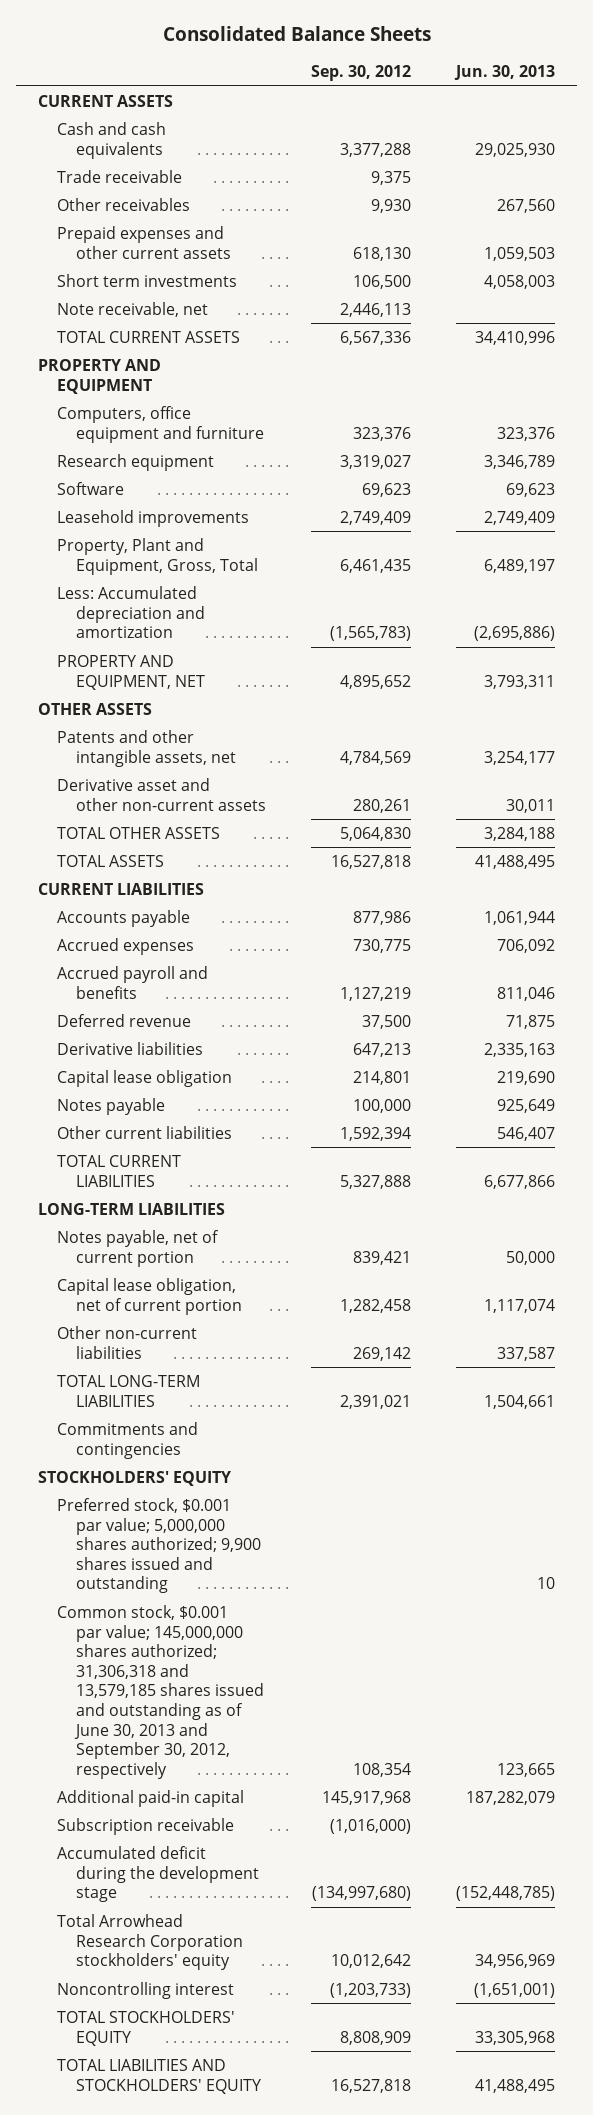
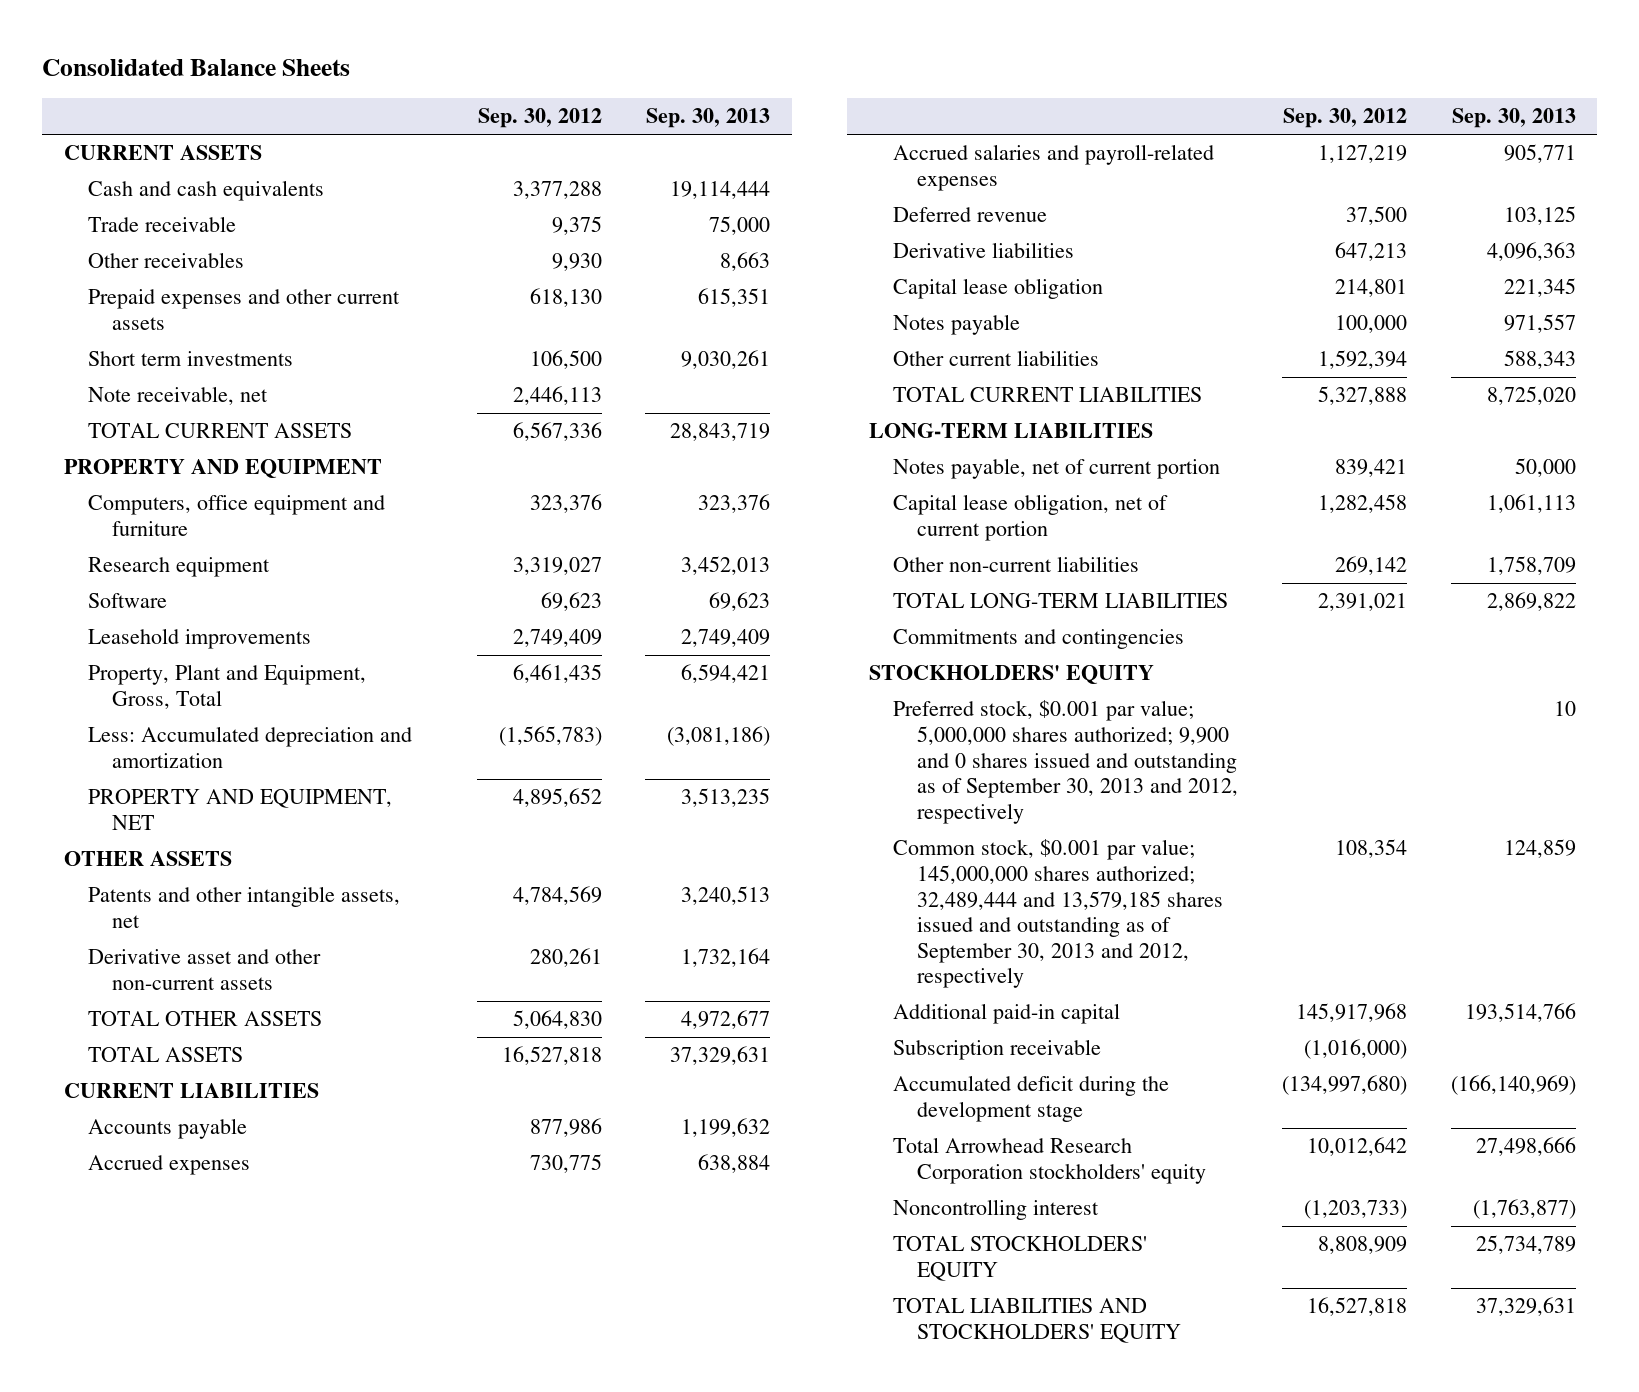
- | Sep. 30, 2012 | Jun. 30, 2013
+ | Sep. 30, 2012 | Sep. 30, 2013
- Accrued payroll and benefits | 1,127,219 | 811,046
+ Accrued salaries and payroll-related expenses | 1,127,219 | 905,771
- Preferred stock, $0.001 par value; 5,000,000 shares authorized; 9,900 shares issued and outstanding | | 10
- Common stock, $0.001 par value; 145,000,000 shares authorized; 31,306,318 and 13,579,185 shares issued and outstanding as of June 30, 2013 and September 30, 2012, respectively | 108,354 | 123,665
+ Preferred stock, $0.001 par value; 5,000,000 shares authorized; 9,900 and 0 shares issued and outstanding as of September 30, 2013 and 2012, respectively | | 10
+ Common stock, $0.001 par value; 145,000,000 shares authorized; 32,489,444 and 13,579,185 shares issued and outstanding as of September 30, 2013 and 2012, respectively | 108,354 | 124,859

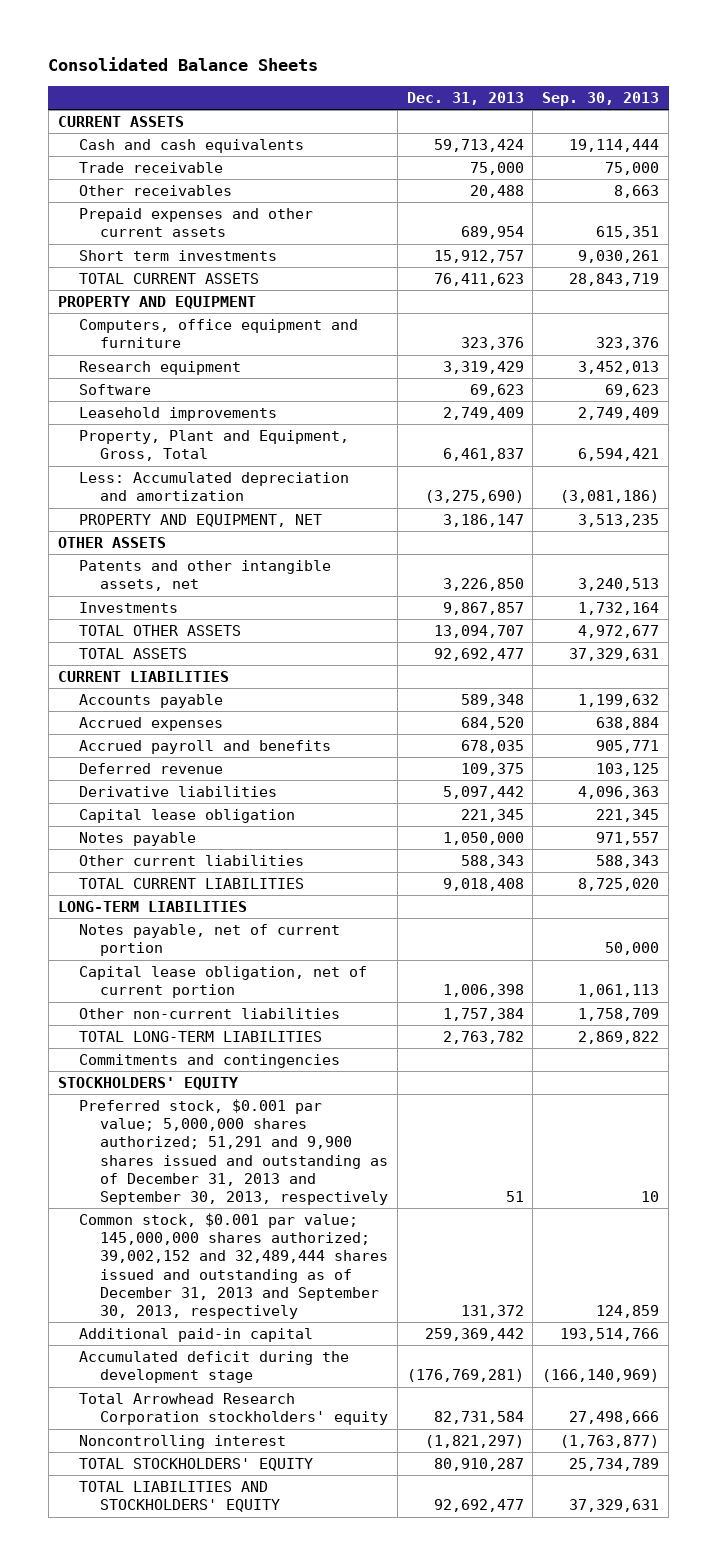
- | Sep. 30, 2012 | Sep. 30, 2013
+ | Dec. 31, 2013 | Sep. 30, 2013
- Note receivable, net | 2,446,113 |
- Derivative asset and other non-current assets | 280,261 | 1,732,164
+ Investments | 9,867,857 | 1,732,164
- Accrued salaries and payroll-related expenses | 1,127,219 | 905,771
+ Accrued payroll and benefits | 678,035 | 905,771
- Preferred stock, $0.001 par value; 5,000,000 shares authorized; 9,900 and 0 shares issued and outstanding as of September 30, 2013 and 2012, respectively | | 10
- Common stock, $0.001 par value; 145,000,000 shares authorized; 32,489,444 and 13,579,185 shares issued and outstanding as of September 30, 2013 and 2012, respectively | 108,354 | 124,859
+ Preferred stock, $0.001 par value; 5,000,000 shares authorized; 51,291 and 9,900 shares issued and outstanding as of December 31, 2013 and September 30, 2013, respectively | 51 | 10
+ Common stock, $0.001 par value; 145,000,000 shares authorized; 39,002,152 and 32,489,444 shares issued and outstanding as of December 31, 2013 and September 30, 2013, respectively | 131,372 | 124,859
- Subscription receivable | (1,016,000) |

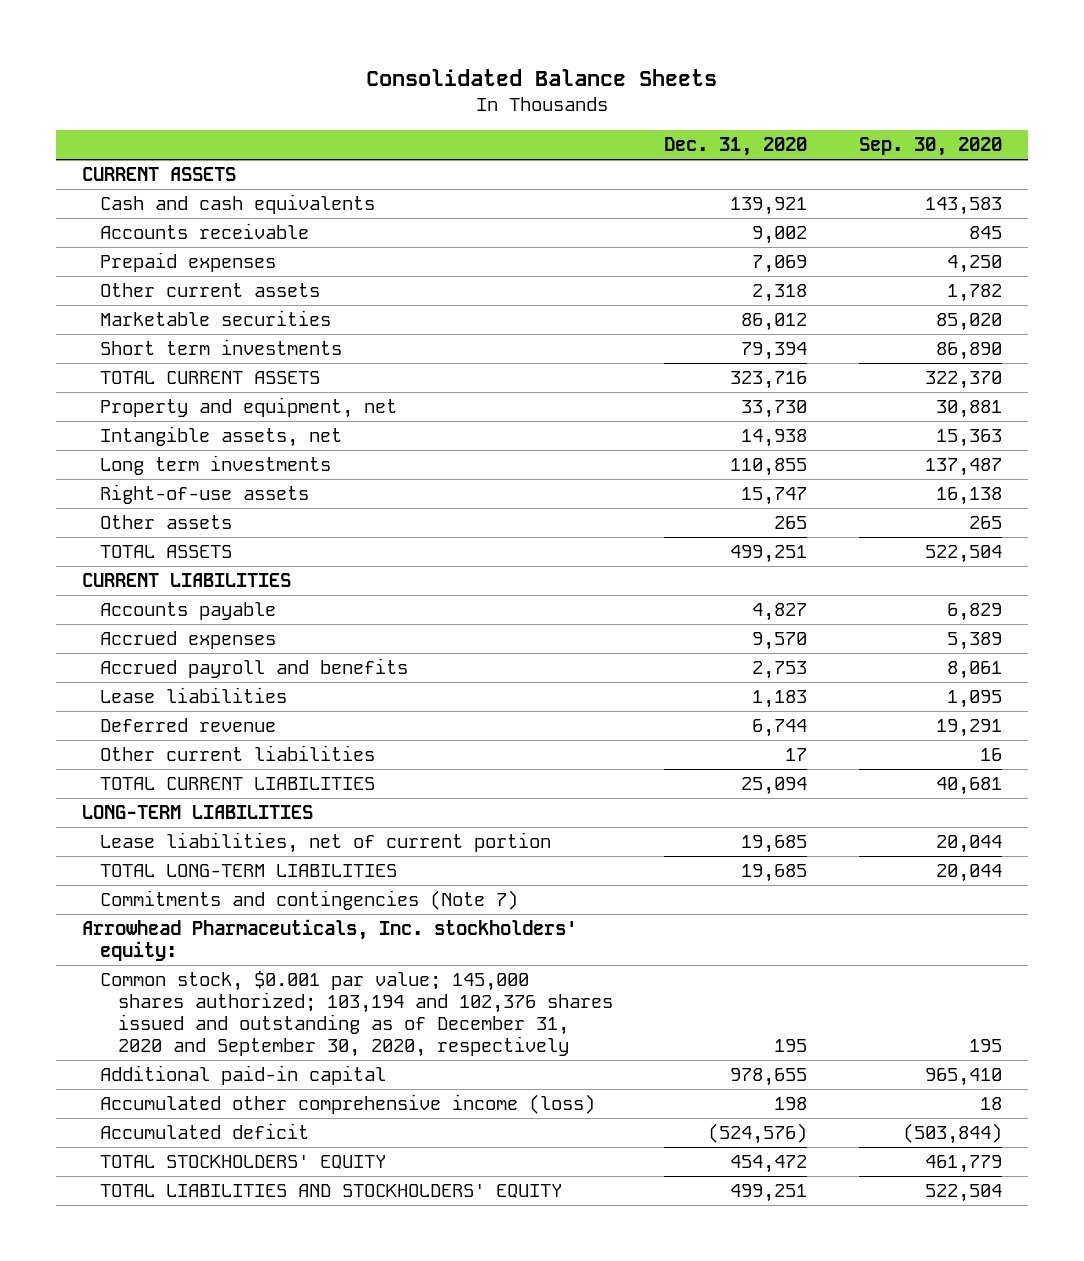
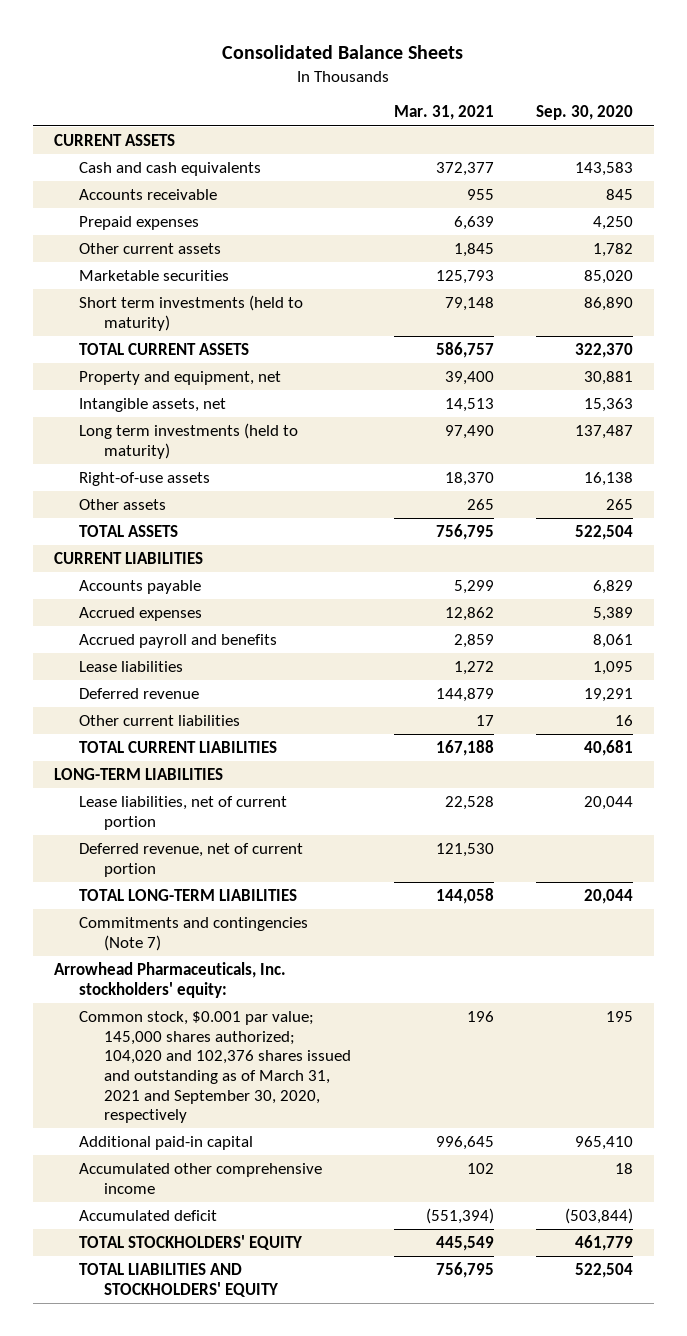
- | Dec. 31, 2020 | Sep. 30, 2020
+ | Mar. 31, 2021 | Sep. 30, 2020
- Short term investments | 79,394 | 86,890
+ Short term investments (held to maturity) | 79,148 | 86,890
- Long term investments | 110,855 | 137,487
+ Long term investments (held to maturity) | 97,490 | 137,487
+ Deferred revenue, net of current portion | 121,530 |
- Common stock, $0.001 par value; 145,000 shares authorized; 103,194 and 102,376 shares issued and outstanding as of December 31, 2020 and September 30, 2020, respectively | 195 | 195
+ Common stock, $0.001 par value; 145,000 shares authorized; 104,020 and 102,376 shares issued and outstanding as of March 31, 2021 and September 30, 2020, respectively | 196 | 195
- Accumulated other comprehensive income (loss) | 198 | 18
+ Accumulated other comprehensive income | 102 | 18

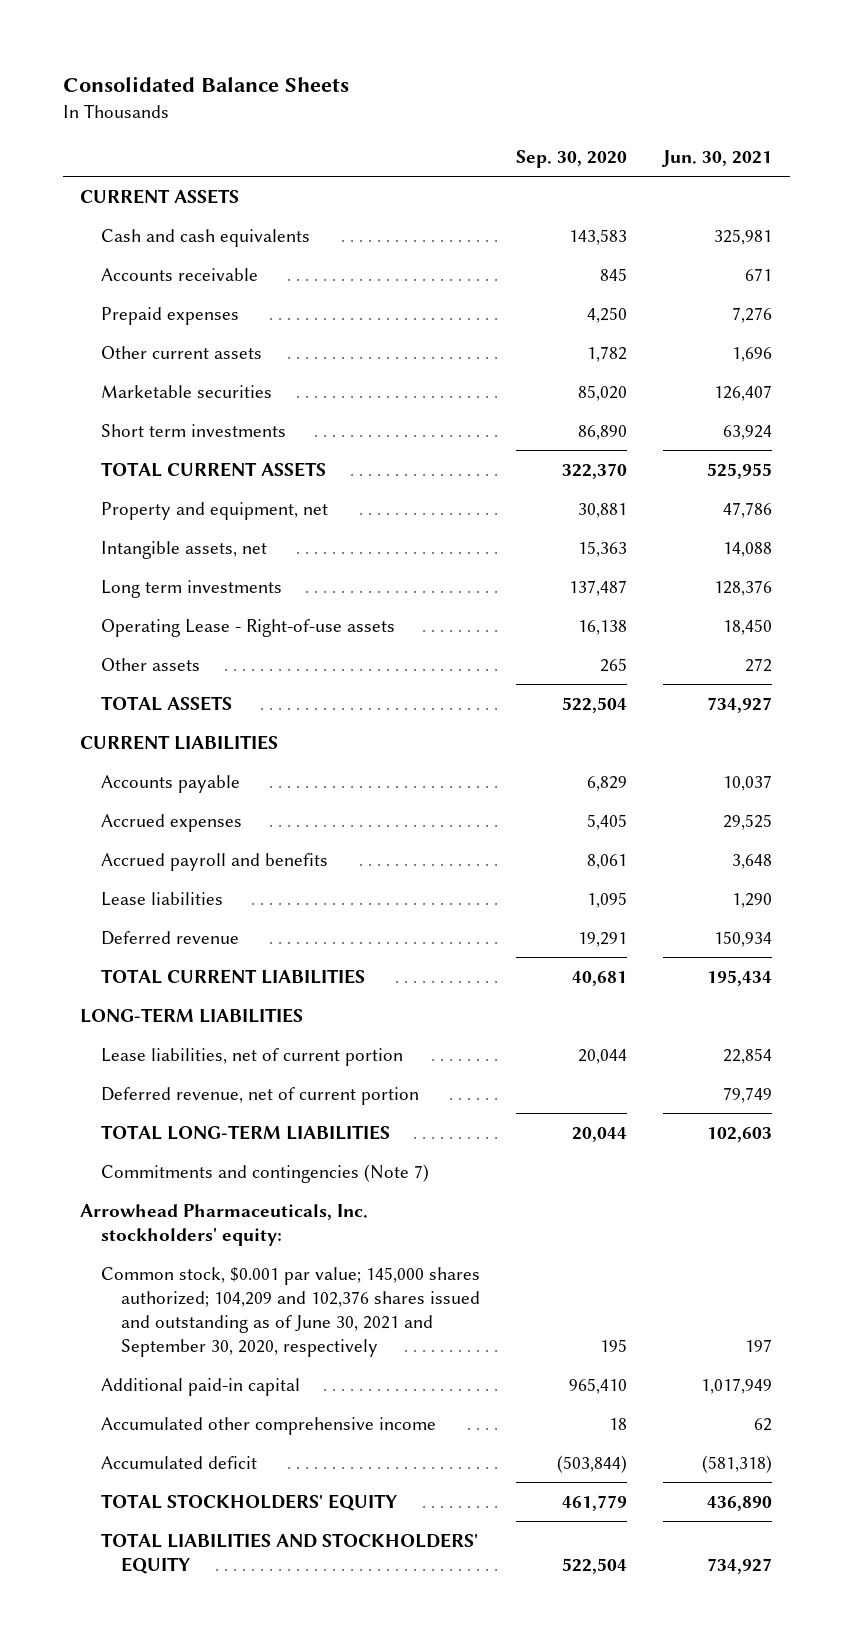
- | Mar. 31, 2021 | Sep. 30, 2020
+ | Sep. 30, 2020 | Jun. 30, 2021
- Short term investments (held to maturity) | 79,148 | 86,890
+ Short term investments | 86,890 | 63,924
- Long term investments (held to maturity) | 97,490 | 137,487
- Right-of-use assets | 18,370 | 16,138
+ Long term investments | 137,487 | 128,376
+ Operating Lease - Right-of-use assets | 16,138 | 18,450
- Accrued expenses | 12,862 | 5,389
+ Accrued expenses | 5,405 | 29,525
- Other current liabilities | 17 | 16
- Common stock, $0.001 par value; 145,000 shares authorized; 104,020 and 102,376 shares issued and outstanding as of March 31, 2021 and September 30, 2020, respectively | 196 | 195
+ Common stock, $0.001 par value; 145,000 shares authorized; 104,209 and 102,376 shares issued and outstanding as of June 30, 2021 and September 30, 2020, respectively | 195 | 197

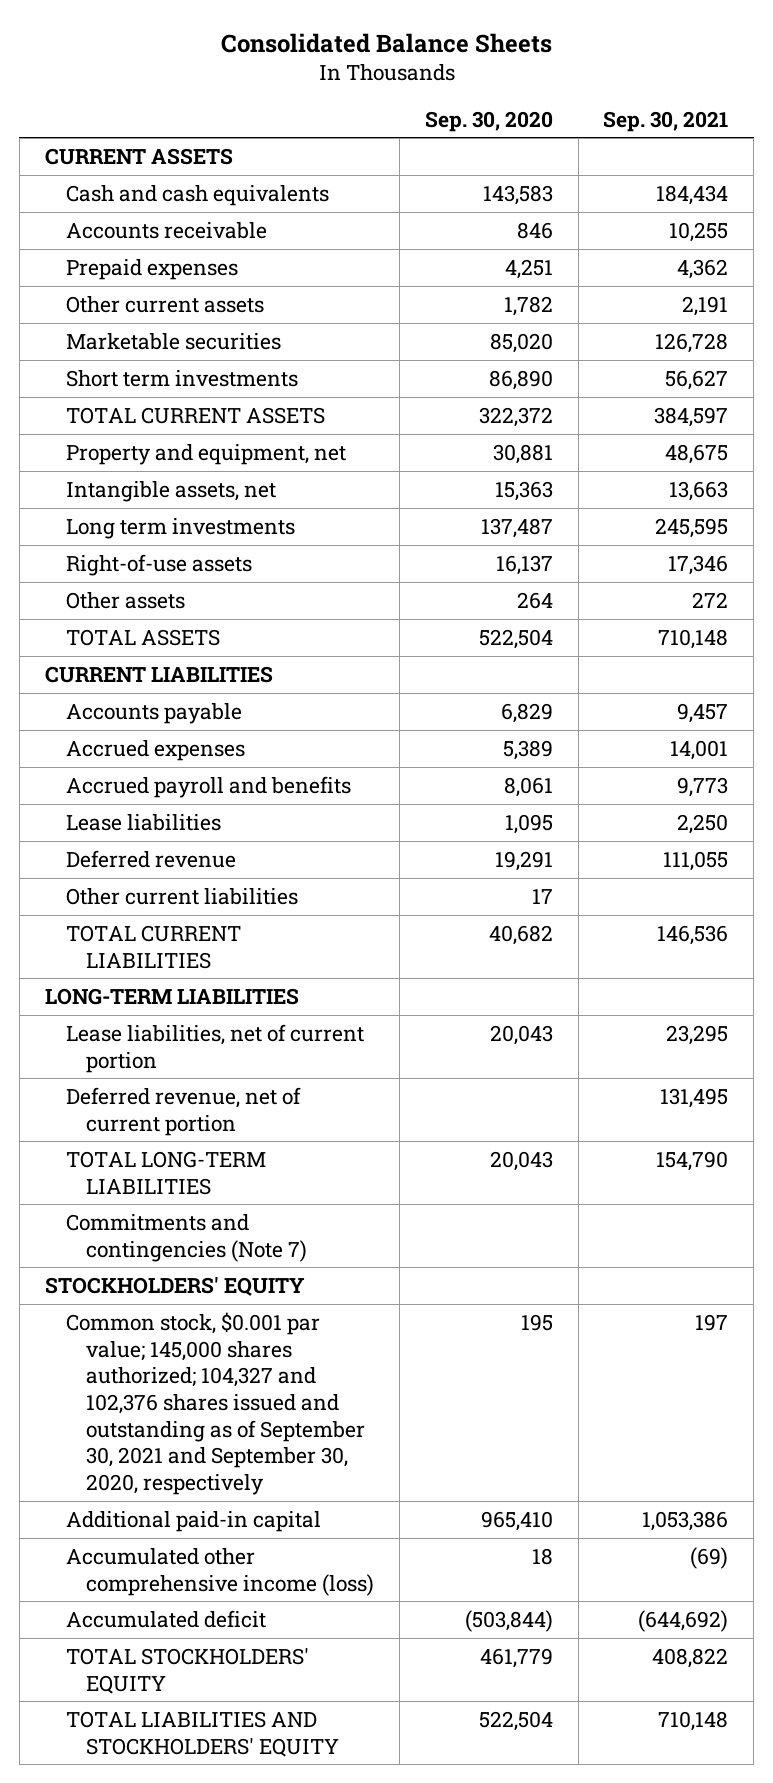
- | Sep. 30, 2020 | Jun. 30, 2021
+ | Sep. 30, 2020 | Sep. 30, 2021
- Accounts receivable | 845 | 671
- Prepaid expenses | 4,250 | 7,276
+ Accounts receivable | 846 | 10,255
+ Prepaid expenses | 4,251 | 4,362
- TOTAL CURRENT ASSETS | 322,370 | 525,955
+ TOTAL CURRENT ASSETS | 322,372 | 384,597
- Operating Lease - Right-of-use assets | 16,138 | 18,450
- Other assets | 265 | 272
+ Right-of-use assets | 16,137 | 17,346
+ Other assets | 264 | 272
- Accrued expenses | 5,405 | 29,525
+ Accrued expenses | 5,389 | 14,001
- TOTAL CURRENT LIABILITIES | 40,681 | 195,434
+ Other current liabilities | 17 |
+ TOTAL CURRENT LIABILITIES | 40,682 | 146,536
- Lease liabilities, net of current portion | 20,044 | 22,854
+ Lease liabilities, net of current portion | 20,043 | 23,295
- TOTAL LONG-TERM LIABILITIES | 20,044 | 102,603
+ TOTAL LONG-TERM LIABILITIES | 20,043 | 154,790
- Arrowhead Pharmaceuticals, Inc. stockholders' equity:
- Common stock, $0.001 par value; 145,000 shares authorized; 104,209 and 102,376 shares issued and outstanding as of June 30, 2021 and September 30, 2020, respectively | 195 | 197
+ STOCKHOLDERS' EQUITY
+ Common stock, $0.001 par value; 145,000 shares authorized; 104,327 and 102,376 shares issued and outstanding as of September 30, 2021 and September 30, 2020, respectively | 195 | 197
- Accumulated other comprehensive income | 18 | 62
+ Accumulated other comprehensive income (loss) | 18 | (69)

